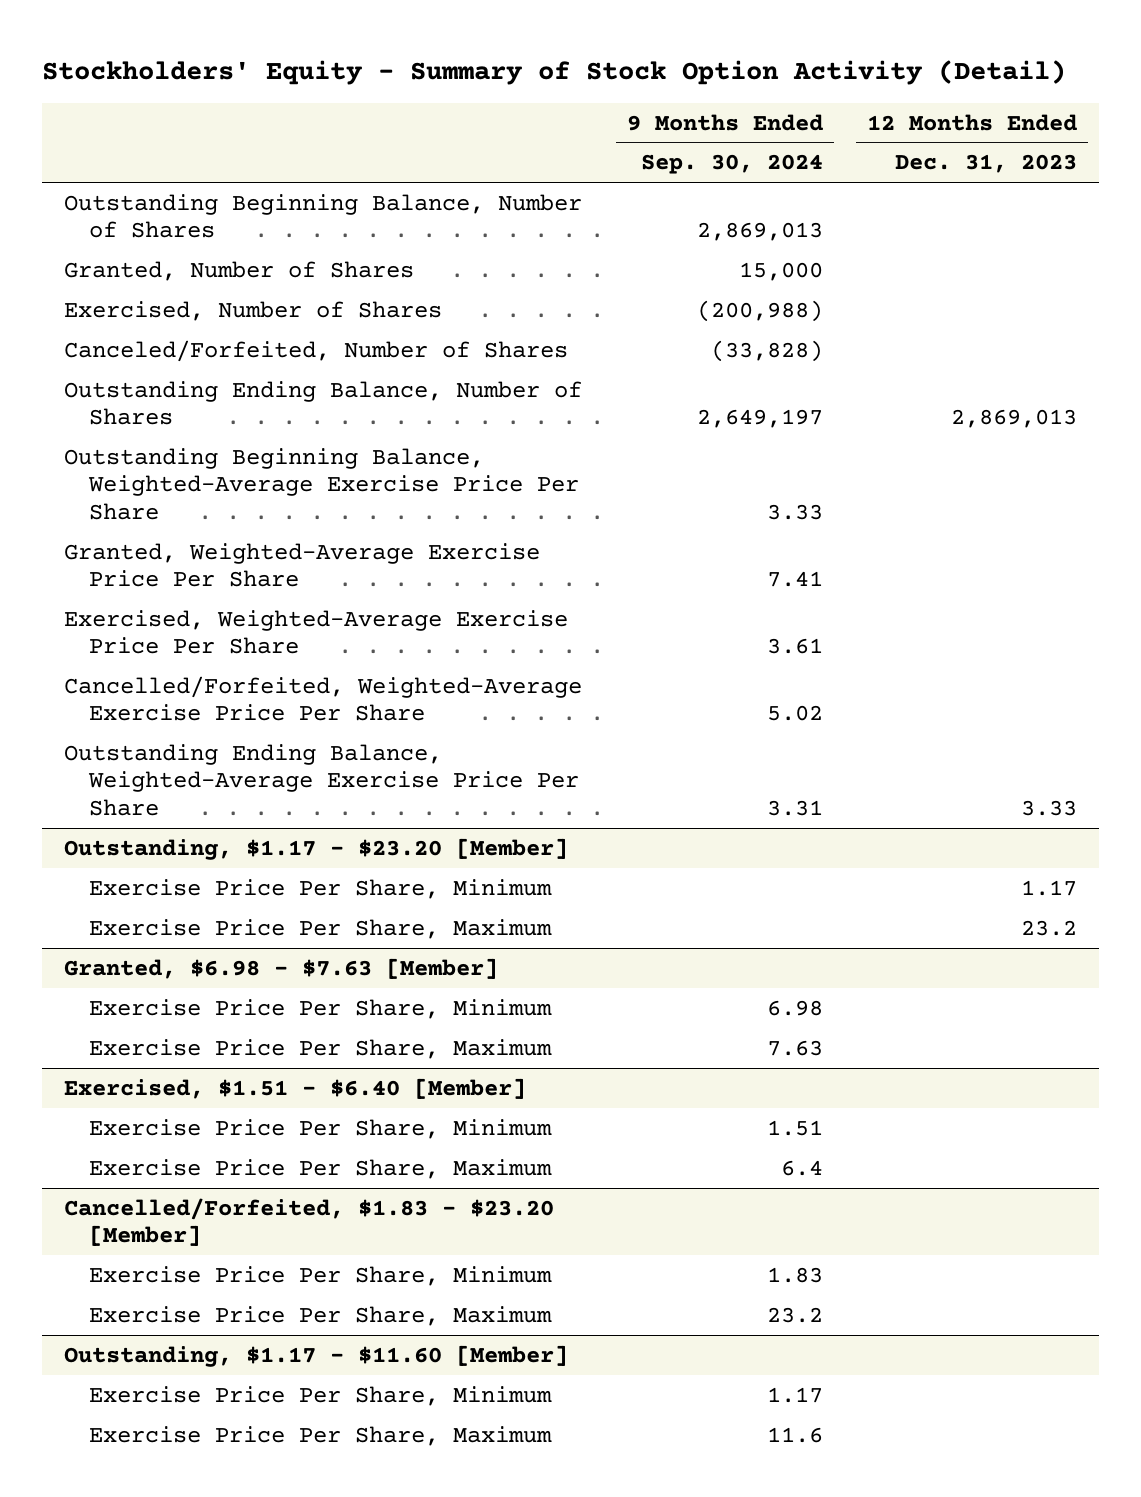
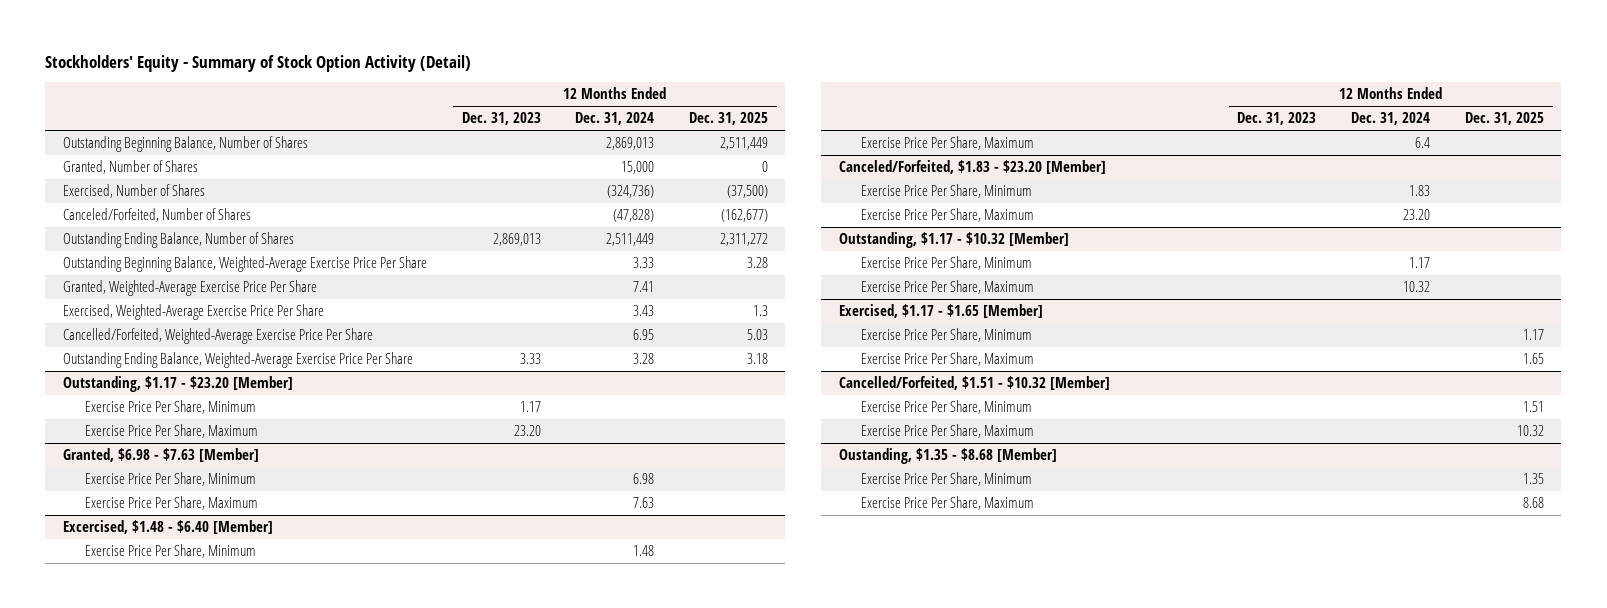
- | 9 Months Ended Sep. 30, 2024 | 12 Months Ended Dec. 31, 2023
+ | 12 Months Ended Dec. 31, 2023 | 12 Months Ended Dec. 31, 2024 | 12 Months Ended Dec. 31, 2025
@ Outstanding, $1.17 - $23.20 [Member]
- Exercise Price Per Share, Maximum | | 23.2
+ Exercise Price Per Share, Maximum | 23.20 | |
- Exercised, $1.51 - $6.40 [Member]
+ Excercised, $1.48 - $6.40 [Member]
+ Exercise Price Per Share, Minimum | | 1.48 |
+ Exercise Price Per Share, Maximum | | 6.4 |
+ Canceled/Forfeited, $1.83 - $23.20 [Member]
+ Exercise Price Per Share, Minimum | | 1.83 |
+ Exercise Price Per Share, Maximum | | 23.20 |
+ Outstanding, $1.17 - $10.32 [Member]
+ Exercise Price Per Share, Minimum | | 1.17 |
+ Exercise Price Per Share, Maximum | | 10.32 |
+ Exercised, $1.17 - $1.65 [Member]
- Cancelled/Forfeited, $1.83 - $23.20 [Member]
+ Cancelled/Forfeited, $1.51 - $10.32 [Member]
- Outstanding, $1.17 - $11.60 [Member]
+ Oustanding, $1.35 - $8.68 [Member]

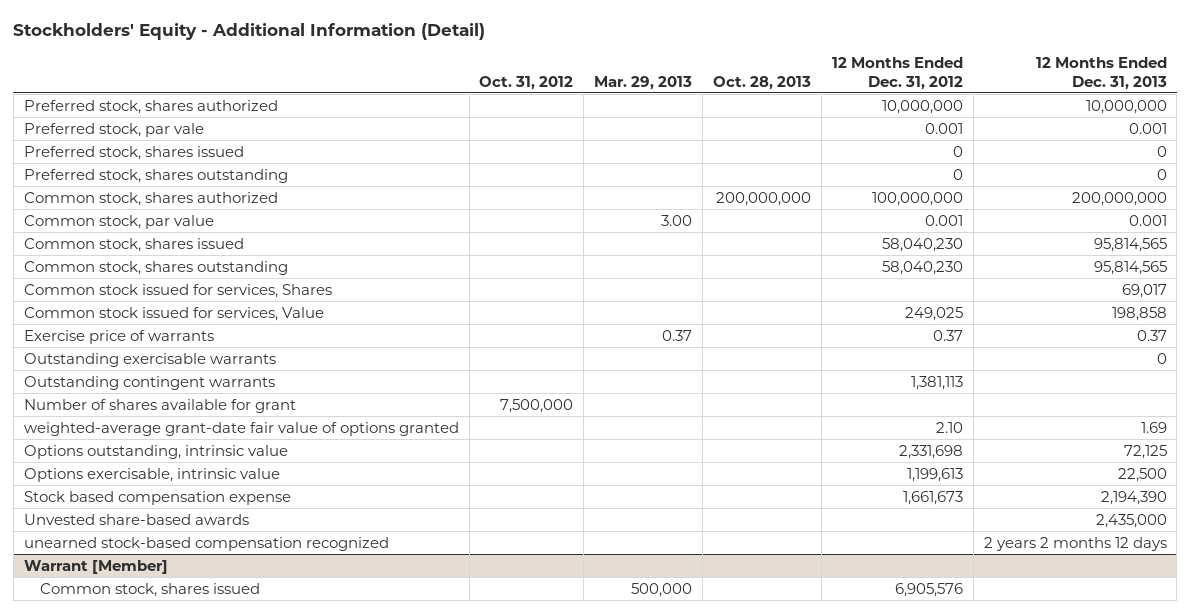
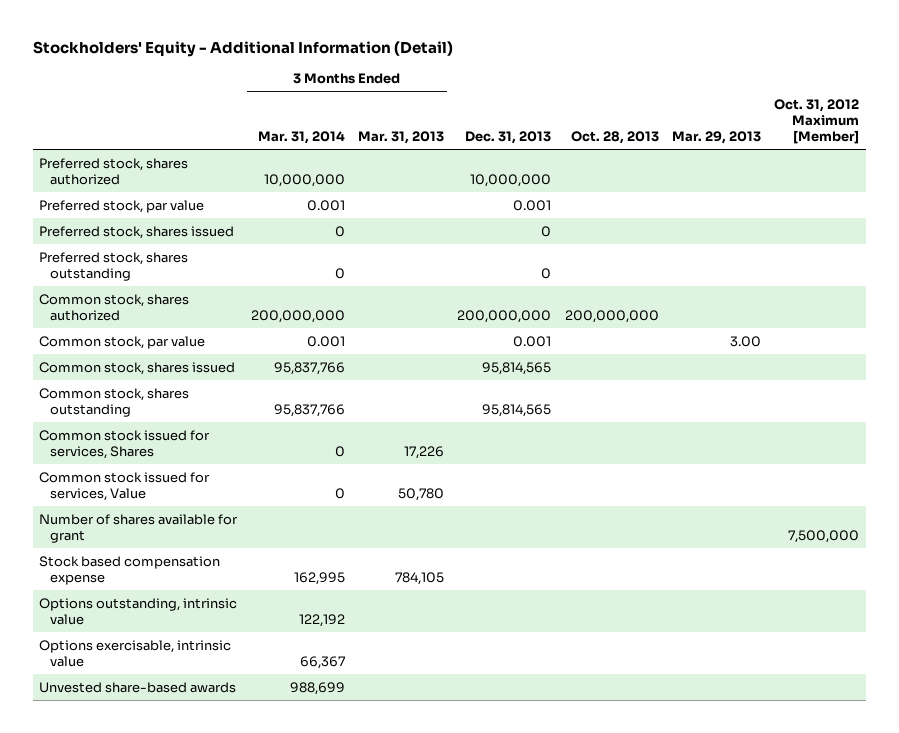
- | Oct. 31, 2012 | Mar. 29, 2013 | Oct. 28, 2013 | 12 Months Ended Dec. 31, 2012 | 12 Months Ended Dec. 31, 2013
+ | 3 Months Ended Mar. 31, 2014 | 3 Months Ended Mar. 31, 2013 | Dec. 31, 2013 | Oct. 28, 2013 | Mar. 29, 2013 | Oct. 31, 2012 Maximum [Member]
- Preferred stock, par vale | | | | 0.001 | 0.001
+ Preferred stock, par value | 0.001 | | 0.001 | | |
- Exercise price of warrants | | 0.37 | | 0.37 | 0.37
- Outstanding exercisable warrants | | | | | 0
- Outstanding contingent warrants | | | | 1,381,113 |
- weighted-average grant-date fair value of options granted | | | | 2.10 | 1.69
moved up: Stock based compensation expense | 162,995 | 784,105 | | | |
- unearned stock-based compensation recognized | | | | | 2 years 2 months 12 days
- Warrant [Member]
- Common stock, shares issued | | 500,000 | | 6,905,576 |

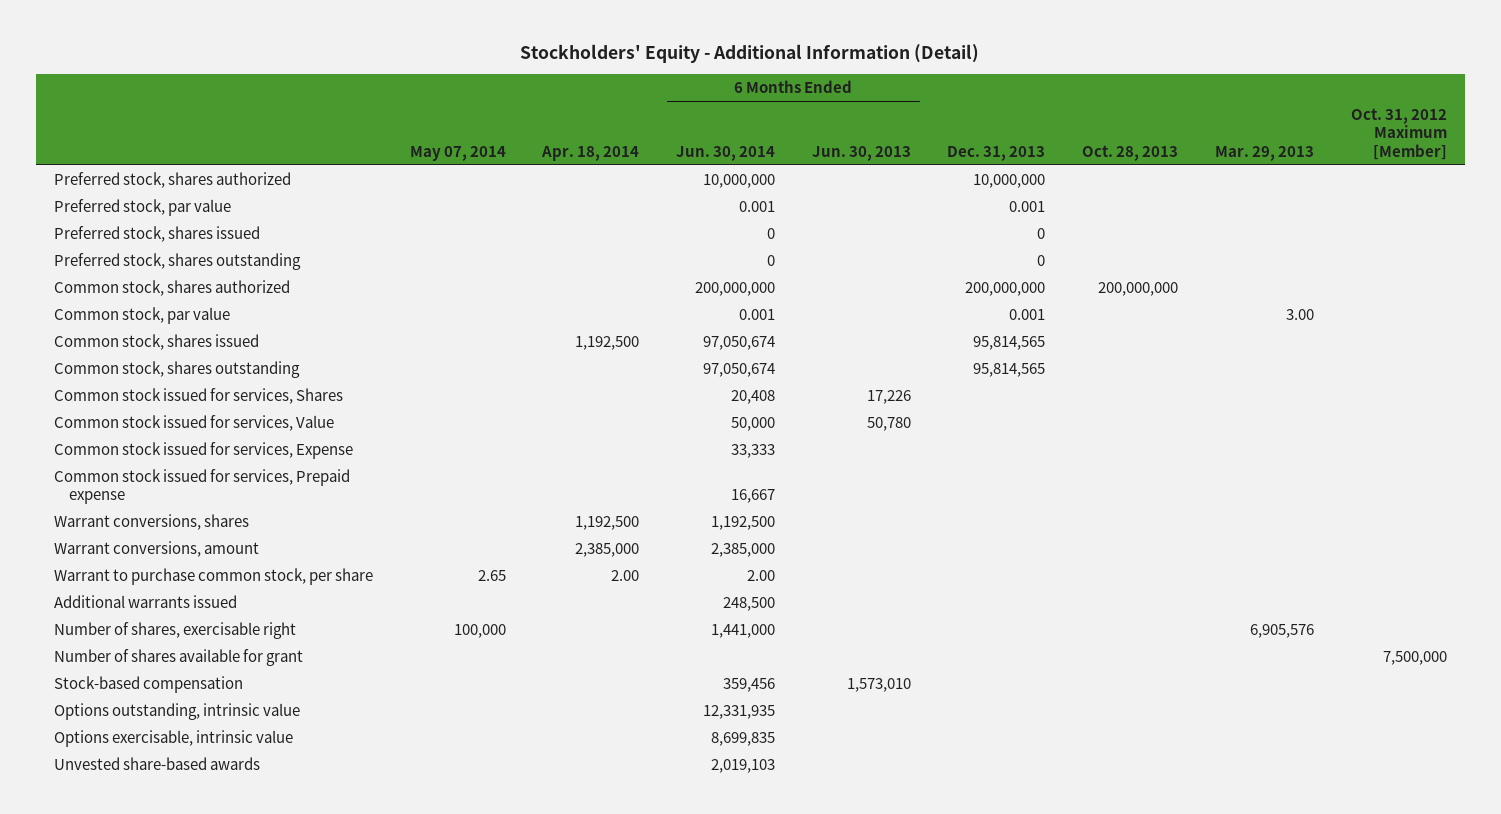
- | 3 Months Ended Mar. 31, 2014 | 3 Months Ended Mar. 31, 2013 | Dec. 31, 2013 | Oct. 28, 2013 | Mar. 29, 2013 | Oct. 31, 2012 Maximum [Member]
+ | May 07, 2014 | Apr. 18, 2014 | 6 Months Ended Jun. 30, 2014 | 6 Months Ended Jun. 30, 2013 | Dec. 31, 2013 | Oct. 28, 2013 | Mar. 29, 2013 | Oct. 31, 2012 Maximum [Member]
+ Common stock issued for services, Expense | | | 33,333 | | | | |
+ Common stock issued for services, Prepaid expense | | | 16,667 | | | | |
+ Warrant conversions, shares | | 1,192,500 | 1,192,500 | | | | |
+ Warrant conversions, amount | | 2,385,000 | 2,385,000 | | | | |
+ Warrant to purchase common stock, per share | 2.65 | 2.00 | 2.00 | | | | |
+ Additional warrants issued | | | 248,500 | | | | |
+ Number of shares, exercisable right | 100,000 | | 1,441,000 | | | | 6,905,576 |
- Stock based compensation expense | 162,995 | 784,105 | | | |
+ Stock-based compensation | | | 359,456 | 1,573,010 | | | |

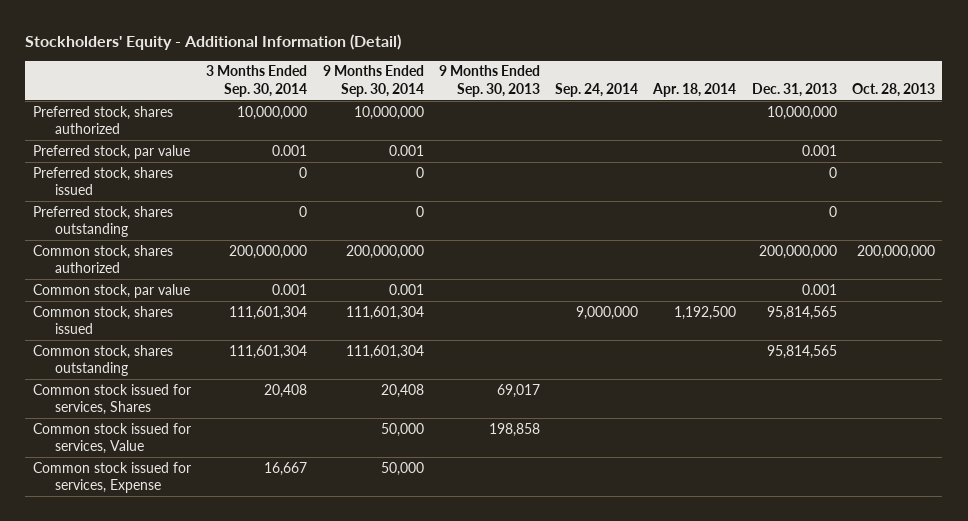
- | May 07, 2014 | Apr. 18, 2014 | 6 Months Ended Jun. 30, 2014 | 6 Months Ended Jun. 30, 2013 | Dec. 31, 2013 | Oct. 28, 2013 | Mar. 29, 2013 | Oct. 31, 2012 Maximum [Member]
+ | 3 Months Ended Sep. 30, 2014 | 9 Months Ended Sep. 30, 2014 | 9 Months Ended Sep. 30, 2013 | Sep. 24, 2014 | Apr. 18, 2014 | Dec. 31, 2013 | Oct. 28, 2013
- Common stock issued for services, Prepaid expense | | | 16,667 | | | | |
- Warrant conversions, shares | | 1,192,500 | 1,192,500 | | | | |
- Warrant conversions, amount | | 2,385,000 | 2,385,000 | | | | |
- Warrant to purchase common stock, per share | 2.65 | 2.00 | 2.00 | | | | |
- Additional warrants issued | | | 248,500 | | | | |
- Number of shares, exercisable right | 100,000 | | 1,441,000 | | | | 6,905,576 |
- Number of shares available for grant | | | | | | | | 7,500,000
- Stock-based compensation | | | 359,456 | 1,573,010 | | | |
- Options outstanding, intrinsic value | | | 12,331,935 | | | | |
- Options exercisable, intrinsic value | | | 8,699,835 | | | | |
- Unvested share-based awards | | | 2,019,103 | | | | |

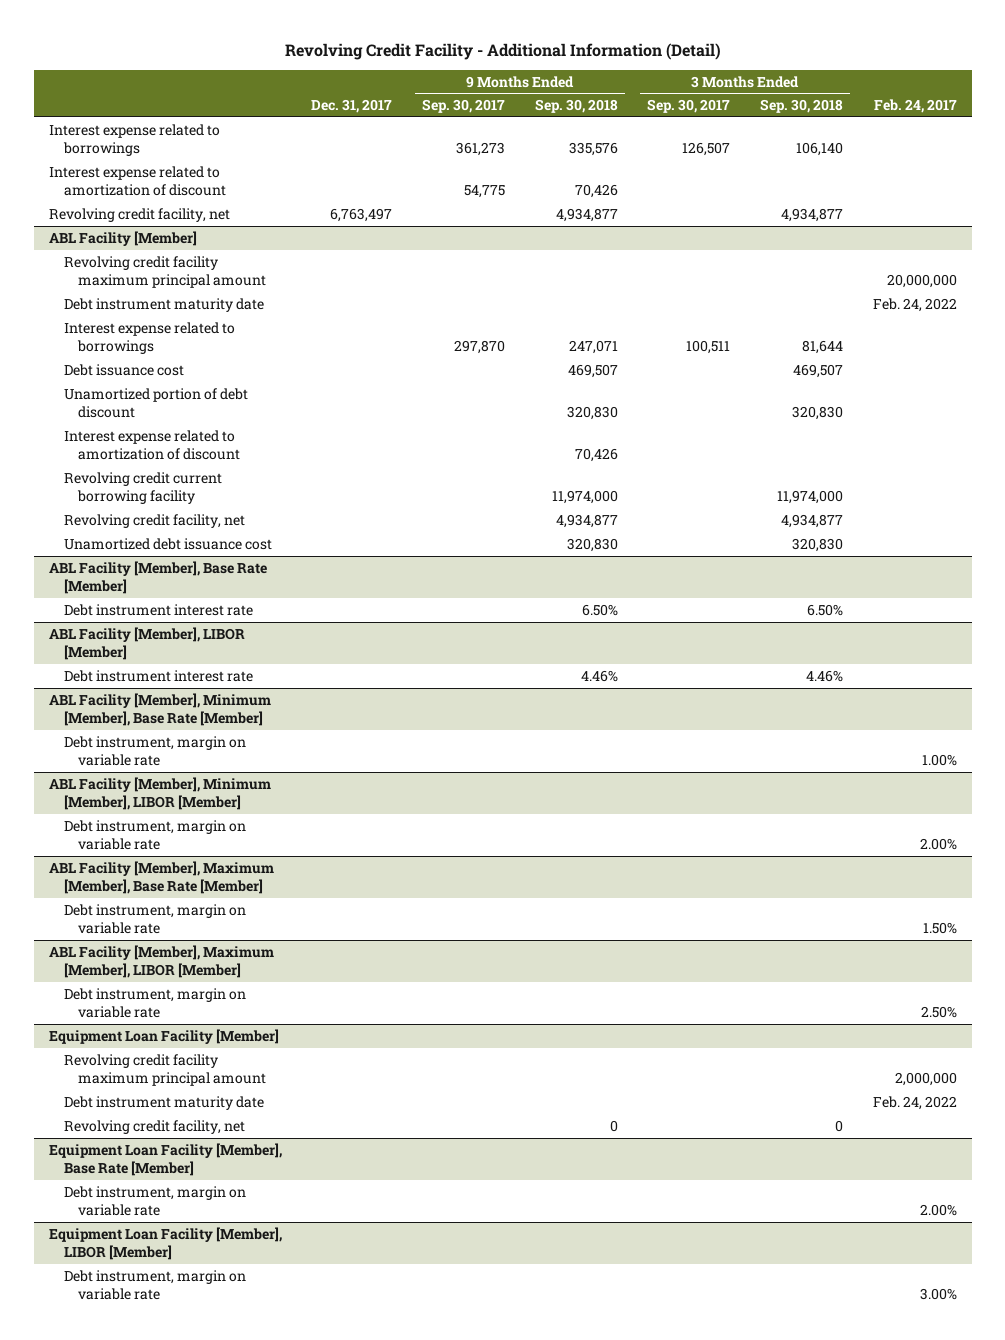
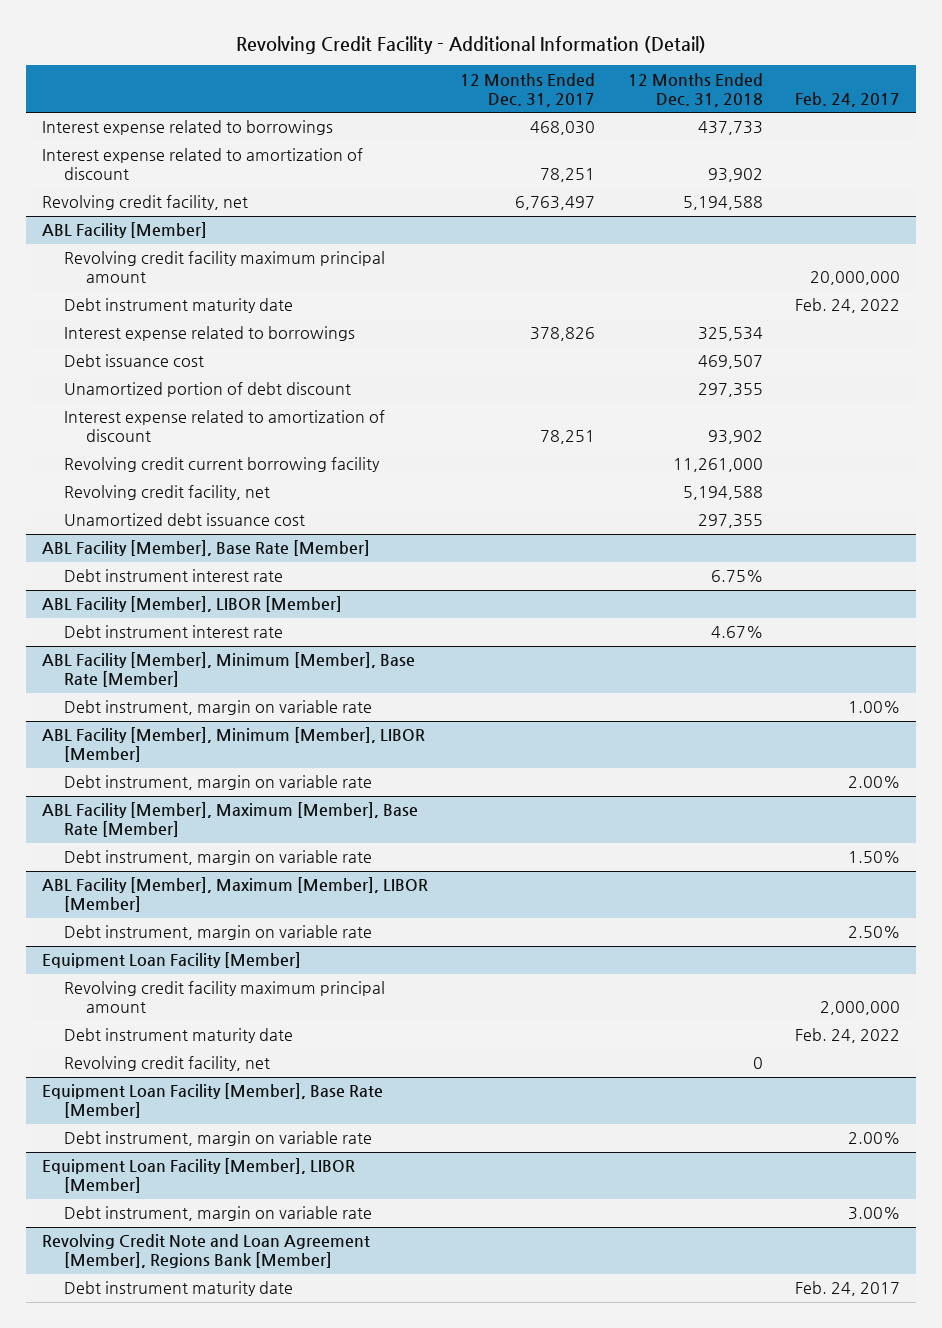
- | Dec. 31, 2017 | 9 Months Ended Sep. 30, 2017 | 9 Months Ended Sep. 30, 2018 | 3 Months Ended Sep. 30, 2017 | 3 Months Ended Sep. 30, 2018 | Feb. 24, 2017
+ | 12 Months Ended Dec. 31, 2017 | 12 Months Ended Dec. 31, 2018 | Feb. 24, 2017
+ Revolving Credit Note and Loan Agreement [Member], Regions Bank [Member]
+ Debt instrument maturity date | | | Feb. 24, 2017

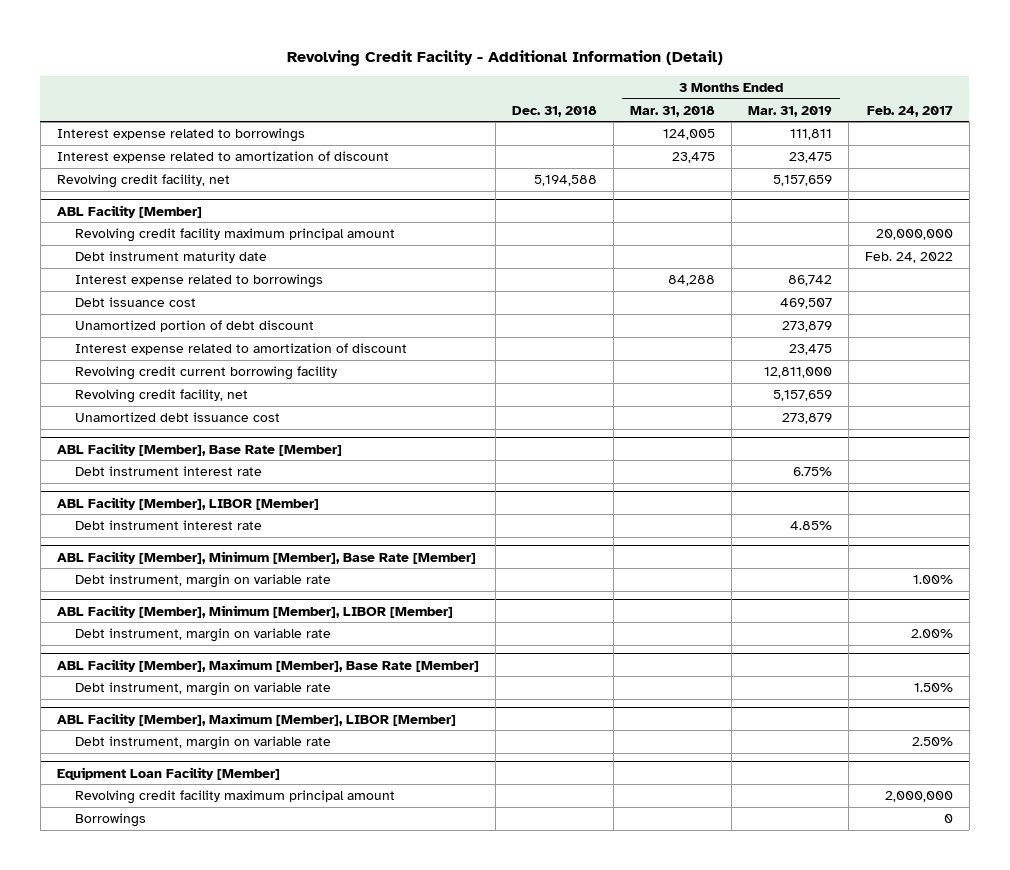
- | 12 Months Ended Dec. 31, 2017 | 12 Months Ended Dec. 31, 2018 | Feb. 24, 2017
+ | Dec. 31, 2018 | 3 Months Ended Mar. 31, 2018 | 3 Months Ended Mar. 31, 2019 | Feb. 24, 2017
@ Equipment Loan Facility [Member]
- Debt instrument maturity date | | | Feb. 24, 2022
- Revolving credit facility, net | | 0 |
- Equipment Loan Facility [Member], Base Rate [Member]
- Debt instrument, margin on variable rate | | | 2.00%
- Equipment Loan Facility [Member], LIBOR [Member]
- Debt instrument, margin on variable rate | | | 3.00%
- Revolving Credit Note and Loan Agreement [Member], Regions Bank [Member]
- Debt instrument maturity date | | | Feb. 24, 2017
@ Equipment Loan Facility [Member]
+ Borrowings | | | | 0

